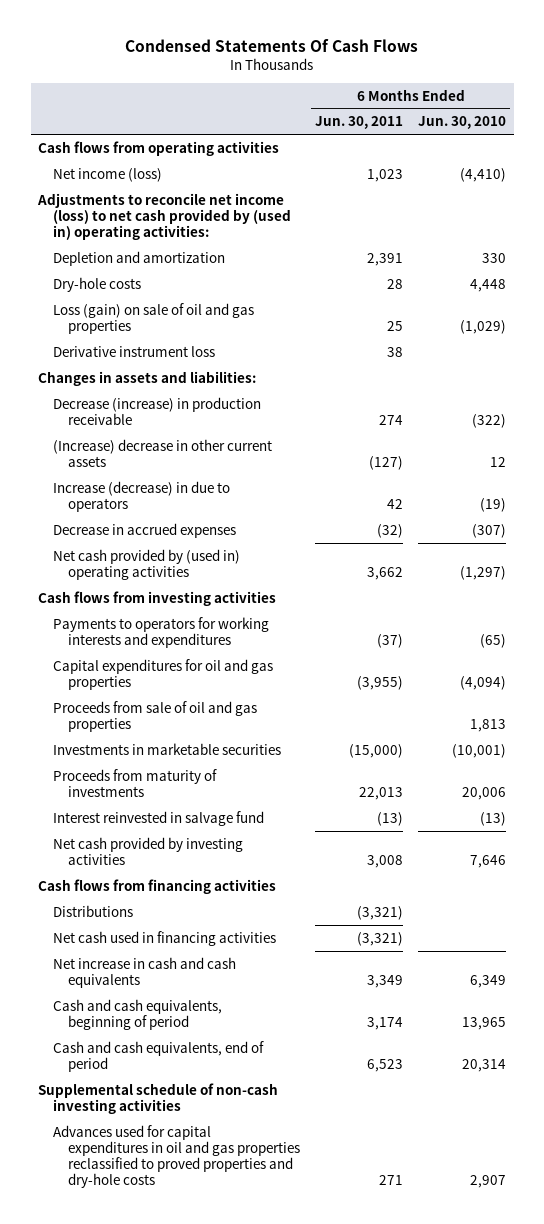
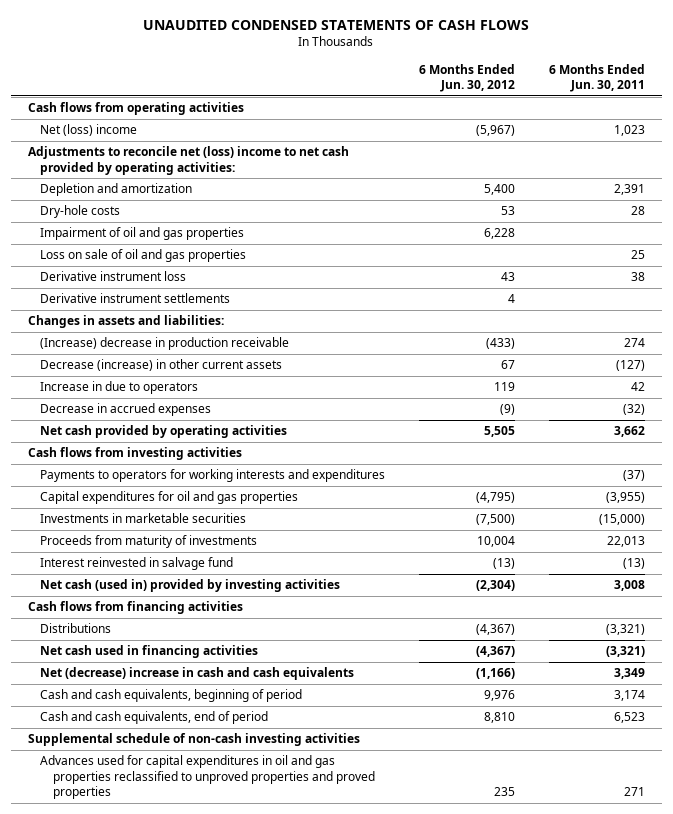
- Condensed Statements Of Cash Flows
+ UNAUDITED CONDENSED STATEMENTS OF CASH FLOWS
- | 6 Months Ended Jun. 30, 2011 | 6 Months Ended Jun. 30, 2010
+ | 6 Months Ended Jun. 30, 2012 | 6 Months Ended Jun. 30, 2011
- Net income (loss) | 1,023 | (4,410)
- Adjustments to reconcile net income (loss) to net cash provided by (used in) operating activities:
+ Net (loss) income | (5,967) | 1,023
+ Adjustments to reconcile net (loss) income to net cash provided by operating activities:
- Loss (gain) on sale of oil and gas properties | 25 | (1,029)
+ Impairment of oil and gas properties | 6,228 |
+ Loss on sale of oil and gas properties | | 25
+ Derivative instrument settlements | 4 |
- Decrease (increase) in production receivable | 274 | (322)
- (Increase) decrease in other current assets | (127) | 12
- Increase (decrease) in due to operators | 42 | (19)
+ (Increase) decrease in production receivable | (433) | 274
+ Decrease (increase) in other current assets | 67 | (127)
+ Increase in due to operators | 119 | 42
- Net cash provided by (used in) operating activities | 3,662 | (1,297)
+ Net cash provided by operating activities | 5,505 | 3,662
- Proceeds from sale of oil and gas properties | | 1,813
- Net cash provided by investing activities | 3,008 | 7,646
+ Net cash (used in) provided by investing activities | (2,304) | 3,008
- Net increase in cash and cash equivalents | 3,349 | 6,349
+ Net (decrease) increase in cash and cash equivalents | (1,166) | 3,349
- Advances used for capital expenditures in oil and gas properties reclassified to proved properties and dry-hole costs | 271 | 2,907
+ Advances used for capital expenditures in oil and gas properties reclassified to unproved properties and proved properties | 235 | 271

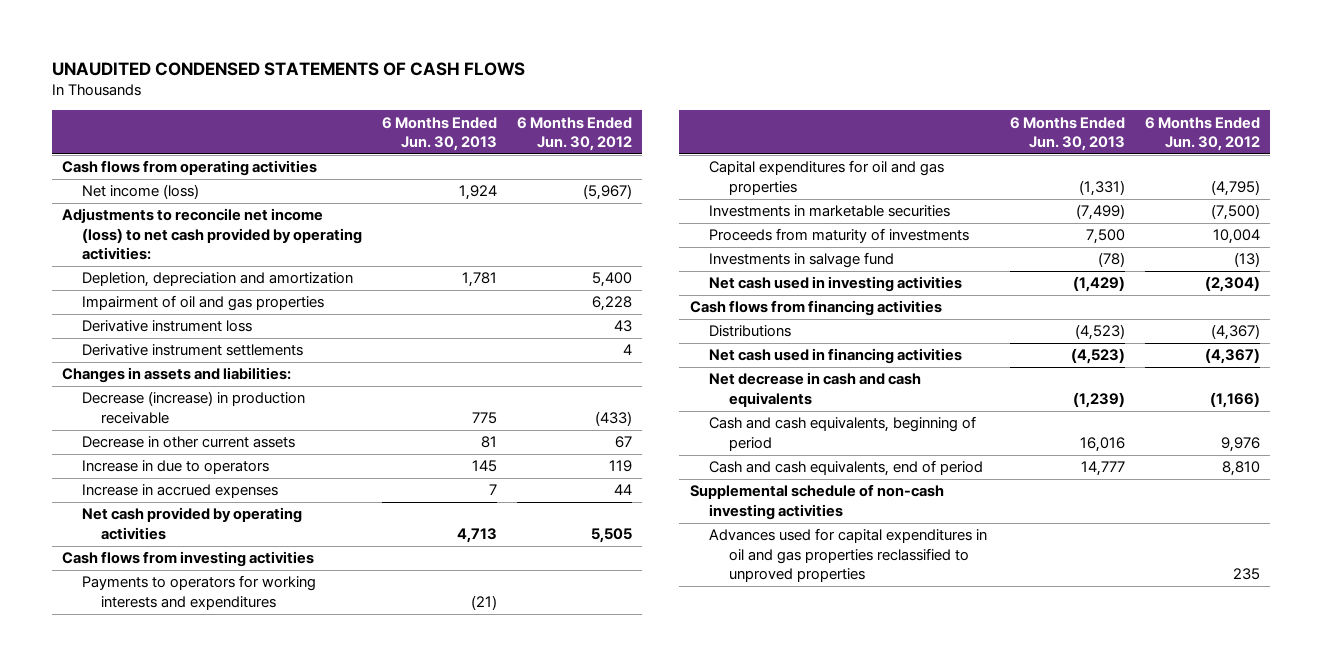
- | 6 Months Ended Jun. 30, 2012 | 6 Months Ended Jun. 30, 2011
+ | 6 Months Ended Jun. 30, 2013 | 6 Months Ended Jun. 30, 2012
- Net (loss) income | (5,967) | 1,023
- Adjustments to reconcile net (loss) income to net cash provided by operating activities:
- Depletion and amortization | 5,400 | 2,391
- Dry-hole costs | 53 | 28
+ Net income (loss) | 1,924 | (5,967)
+ Adjustments to reconcile net income (loss) to net cash provided by operating activities:
+ Depletion, depreciation and amortization | 1,781 | 5,400
- Loss on sale of oil and gas properties | | 25
- (Increase) decrease in production receivable | (433) | 274
- Decrease (increase) in other current assets | 67 | (127)
+ Decrease (increase) in production receivable | 775 | (433)
+ Decrease in other current assets | 81 | 67
- Decrease in accrued expenses | (9) | (32)
+ Increase in accrued expenses | 7 | 44
- Interest reinvested in salvage fund | (13) | (13)
- Net cash (used in) provided by investing activities | (2,304) | 3,008
+ Investments in salvage fund | (78) | (13)
+ Net cash used in investing activities | (1,429) | (2,304)
- Net (decrease) increase in cash and cash equivalents | (1,166) | 3,349
+ Net decrease in cash and cash equivalents | (1,239) | (1,166)
- Advances used for capital expenditures in oil and gas properties reclassified to unproved properties and proved properties | 235 | 271
+ Advances used for capital expenditures in oil and gas properties reclassified to unproved properties | | 235

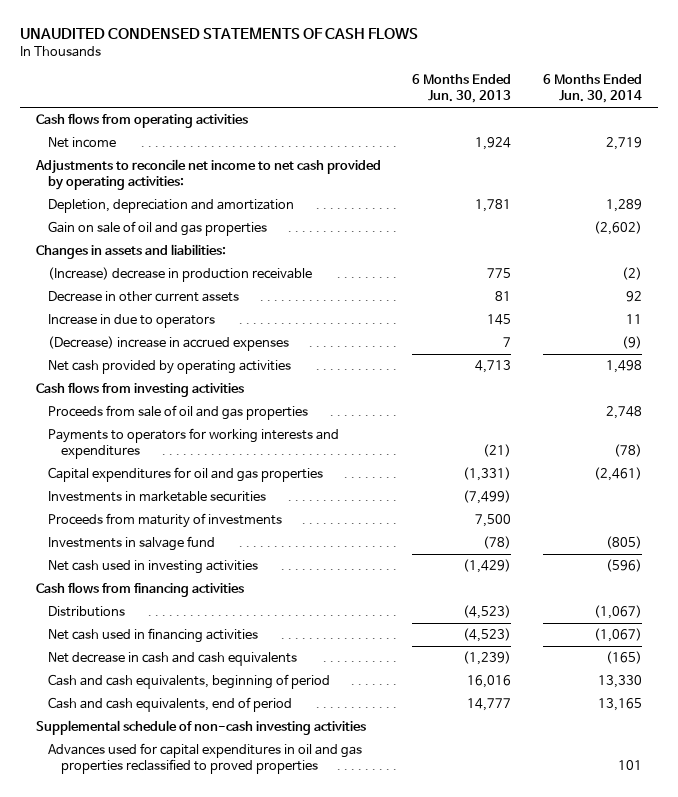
- | 6 Months Ended Jun. 30, 2013 | 6 Months Ended Jun. 30, 2012
+ | 6 Months Ended Jun. 30, 2013 | 6 Months Ended Jun. 30, 2014
- Net income (loss) | 1,924 | (5,967)
- Adjustments to reconcile net income (loss) to net cash provided by operating activities:
+ Net income | 1,924 | 2,719
+ Adjustments to reconcile net income to net cash provided by operating activities:
- Impairment of oil and gas properties | | 6,228
- Derivative instrument loss | | 43
- Derivative instrument settlements | | 4
+ Gain on sale of oil and gas properties | | (2,602)
- Decrease (increase) in production receivable | 775 | (433)
+ (Increase) decrease in production receivable | 775 | (2)
- Increase in accrued expenses | 7 | 44
+ (Decrease) increase in accrued expenses | 7 | (9)
+ Proceeds from sale of oil and gas properties | | 2,748
- Advances used for capital expenditures in oil and gas properties reclassified to unproved properties | | 235
+ Advances used for capital expenditures in oil and gas properties reclassified to proved properties | | 101

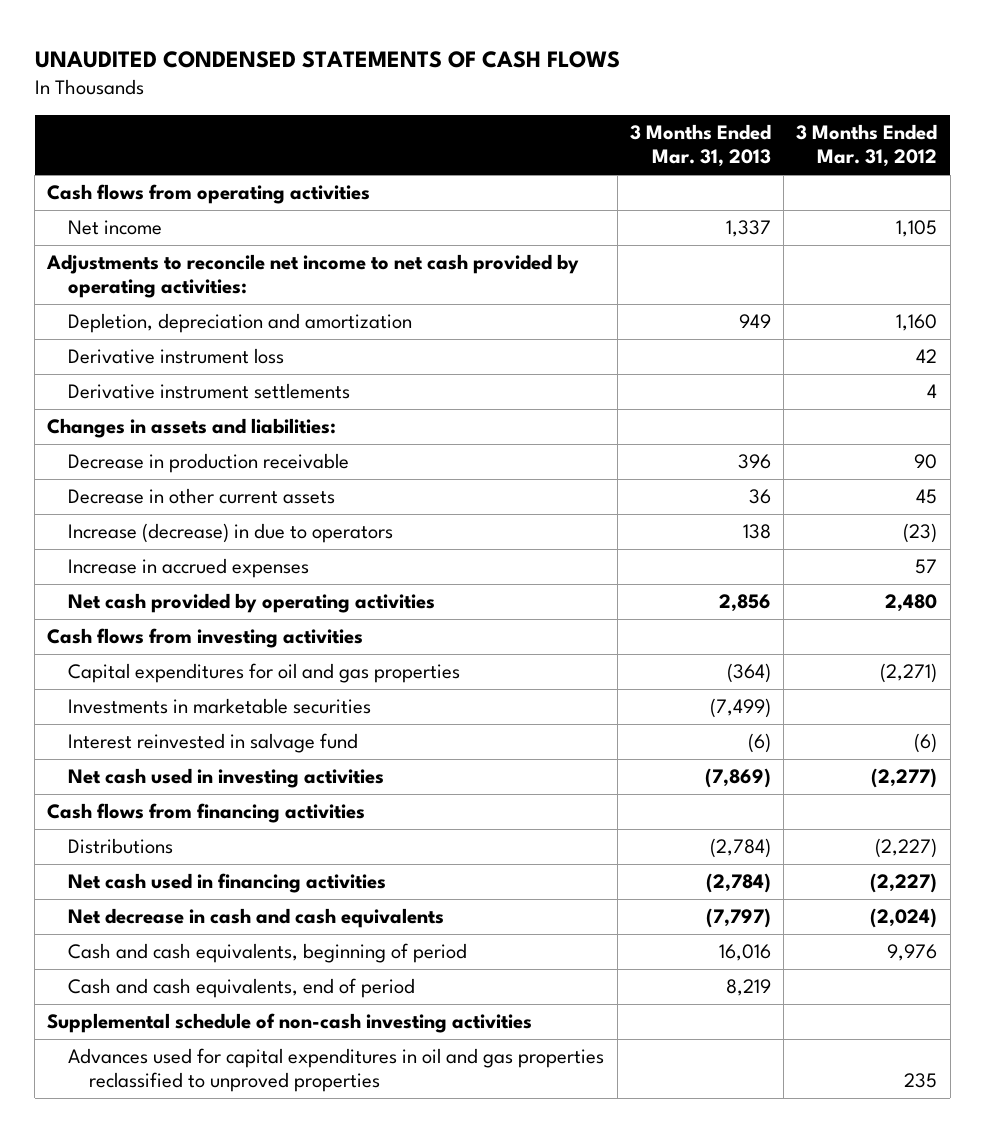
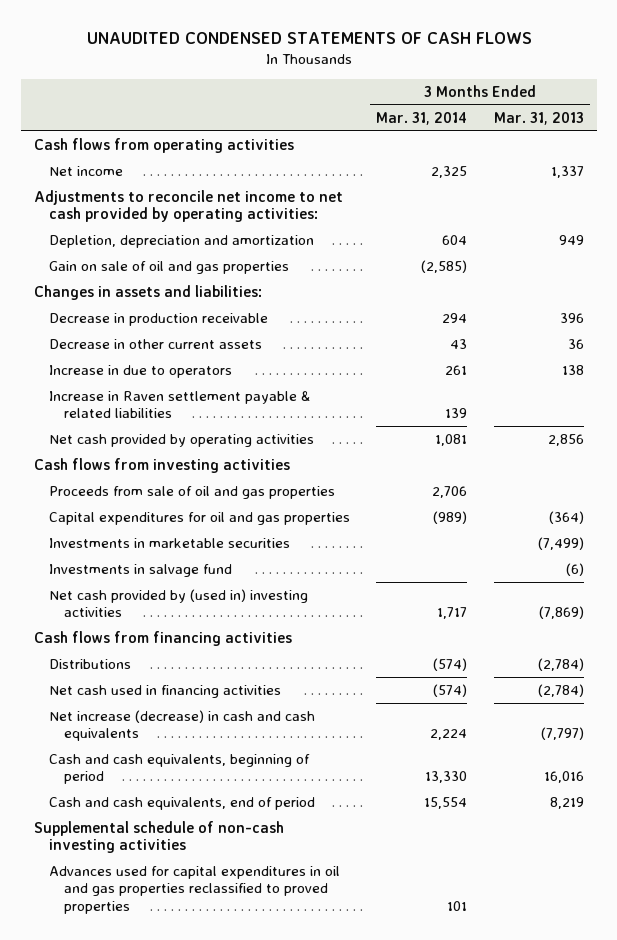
- | 3 Months Ended Mar. 31, 2013 | 3 Months Ended Mar. 31, 2012
+ | 3 Months Ended Mar. 31, 2014 | 3 Months Ended Mar. 31, 2013
- Derivative instrument loss | | 42
- Derivative instrument settlements | | 4
+ Gain on sale of oil and gas properties | (2,585) |
- Increase (decrease) in due to operators | 138 | (23)
- Increase in accrued expenses | | 57
+ Increase in due to operators | 261 | 138
+ Increase in Raven settlement payable & related liabilities | 139 |
+ Proceeds from sale of oil and gas properties | 2,706 |
- Interest reinvested in salvage fund | (6) | (6)
- Net cash used in investing activities | (7,869) | (2,277)
+ Investments in salvage fund | | (6)
+ Net cash provided by (used in) investing activities | 1,717 | (7,869)
- Net decrease in cash and cash equivalents | (7,797) | (2,024)
+ Net increase (decrease) in cash and cash equivalents | 2,224 | (7,797)
- Advances used for capital expenditures in oil and gas properties reclassified to unproved properties | | 235
+ Advances used for capital expenditures in oil and gas properties reclassified to proved properties | 101 |

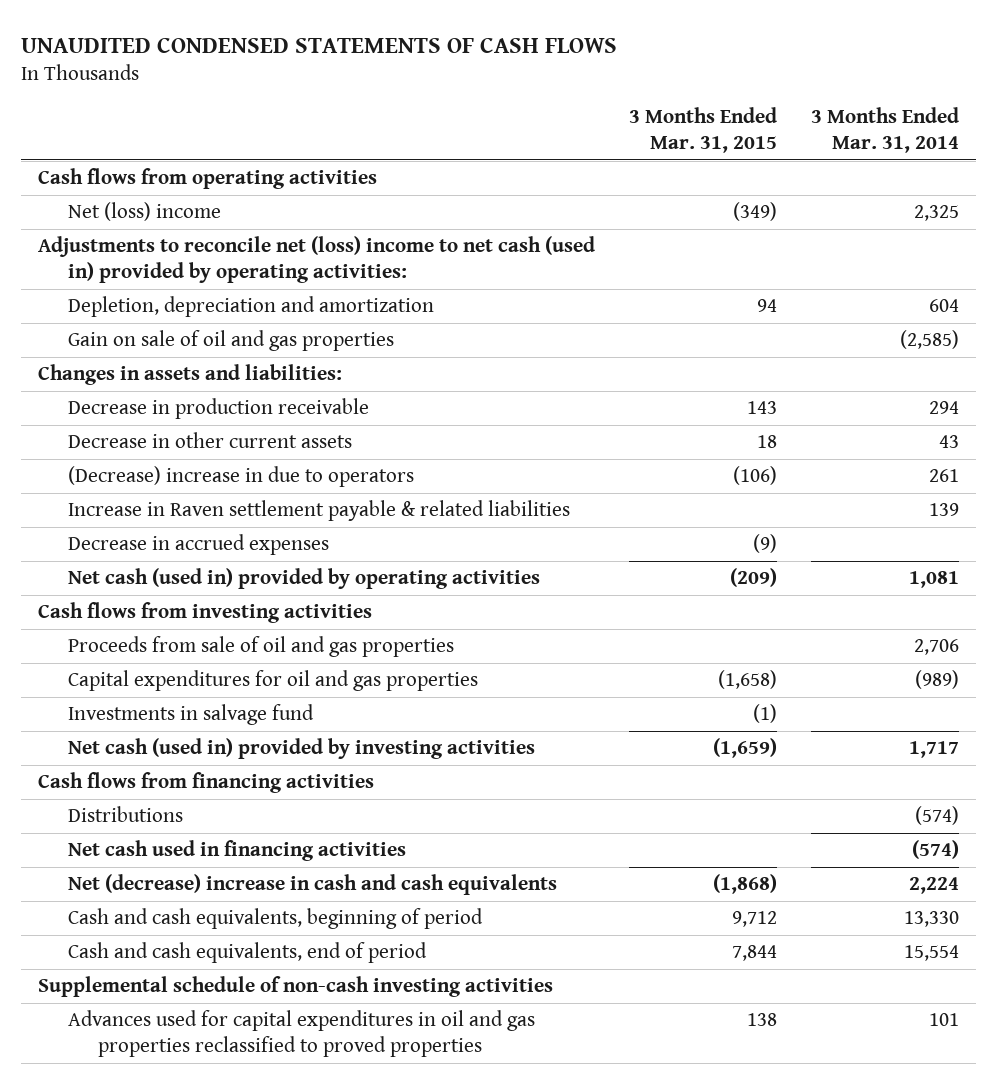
- | 3 Months Ended Mar. 31, 2014 | 3 Months Ended Mar. 31, 2013
+ | 3 Months Ended Mar. 31, 2015 | 3 Months Ended Mar. 31, 2014
- Net income | 2,325 | 1,337
- Adjustments to reconcile net income to net cash provided by operating activities:
+ Net (loss) income | (349) | 2,325
+ Adjustments to reconcile net (loss) income to net cash (used in) provided by operating activities:
- Increase in due to operators | 261 | 138
+ (Decrease) increase in due to operators | (106) | 261
- Net cash provided by operating activities | 1,081 | 2,856
+ Decrease in accrued expenses | (9) |
+ Net cash (used in) provided by operating activities | (209) | 1,081
- Investments in marketable securities | | (7,499)
- Net cash provided by (used in) investing activities | 1,717 | (7,869)
+ Net cash (used in) provided by investing activities | (1,659) | 1,717
- Net increase (decrease) in cash and cash equivalents | 2,224 | (7,797)
+ Net (decrease) increase in cash and cash equivalents | (1,868) | 2,224

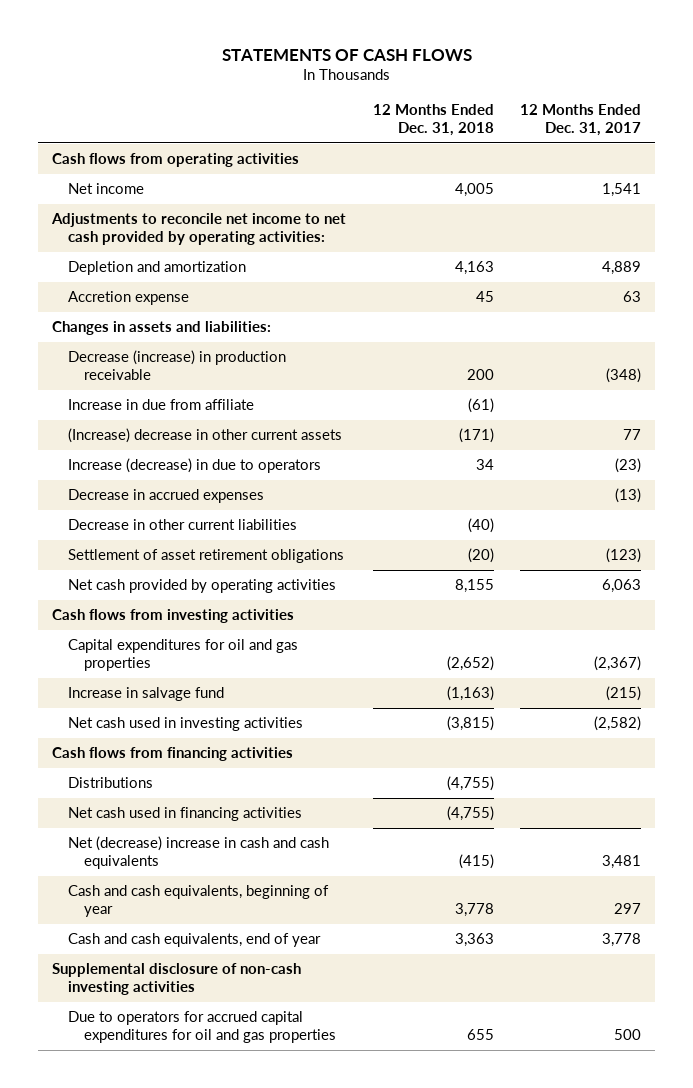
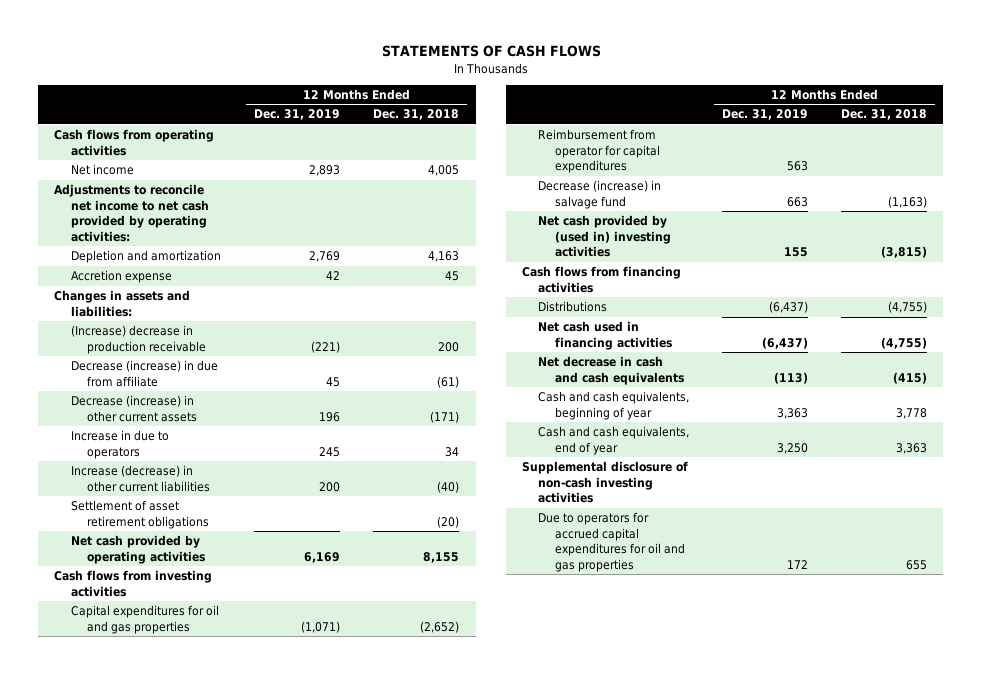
- | 12 Months Ended Dec. 31, 2018 | 12 Months Ended Dec. 31, 2017
+ | 12 Months Ended Dec. 31, 2019 | 12 Months Ended Dec. 31, 2018
- Decrease (increase) in production receivable | 200 | (348)
- Increase in due from affiliate | (61) |
- (Increase) decrease in other current assets | (171) | 77
- Increase (decrease) in due to operators | 34 | (23)
- Decrease in accrued expenses | | (13)
- Decrease in other current liabilities | (40) |
+ (Increase) decrease in production receivable | (221) | 200
+ Decrease (increase) in due from affiliate | 45 | (61)
+ Decrease (increase) in other current assets | 196 | (171)
+ Increase in due to operators | 245 | 34
+ Increase (decrease) in other current liabilities | 200 | (40)
- Increase in salvage fund | (1,163) | (215)
- Net cash used in investing activities | (3,815) | (2,582)
+ Reimbursement from operator for capital expenditures | 563 |
+ Decrease (increase) in salvage fund | 663 | (1,163)
+ Net cash provided by (used in) investing activities | 155 | (3,815)
- Net (decrease) increase in cash and cash equivalents | (415) | 3,481
+ Net decrease in cash and cash equivalents | (113) | (415)

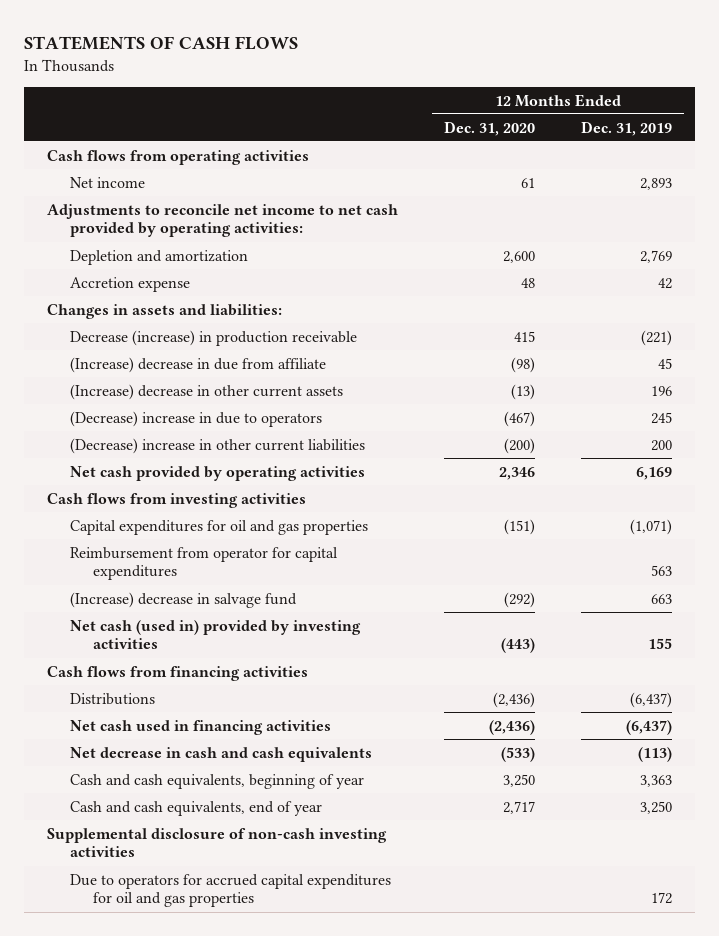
- | 12 Months Ended Dec. 31, 2019 | 12 Months Ended Dec. 31, 2018
+ | 12 Months Ended Dec. 31, 2020 | 12 Months Ended Dec. 31, 2019
- (Increase) decrease in production receivable | (221) | 200
- Decrease (increase) in due from affiliate | 45 | (61)
- Decrease (increase) in other current assets | 196 | (171)
- Increase in due to operators | 245 | 34
- Increase (decrease) in other current liabilities | 200 | (40)
- Settlement of asset retirement obligations | | (20)
+ Decrease (increase) in production receivable | 415 | (221)
+ (Increase) decrease in due from affiliate | (98) | 45
+ (Increase) decrease in other current assets | (13) | 196
+ (Decrease) increase in due to operators | (467) | 245
+ (Decrease) increase in other current liabilities | (200) | 200
- Decrease (increase) in salvage fund | 663 | (1,163)
- Net cash provided by (used in) investing activities | 155 | (3,815)
+ (Increase) decrease in salvage fund | (292) | 663
+ Net cash (used in) provided by investing activities | (443) | 155

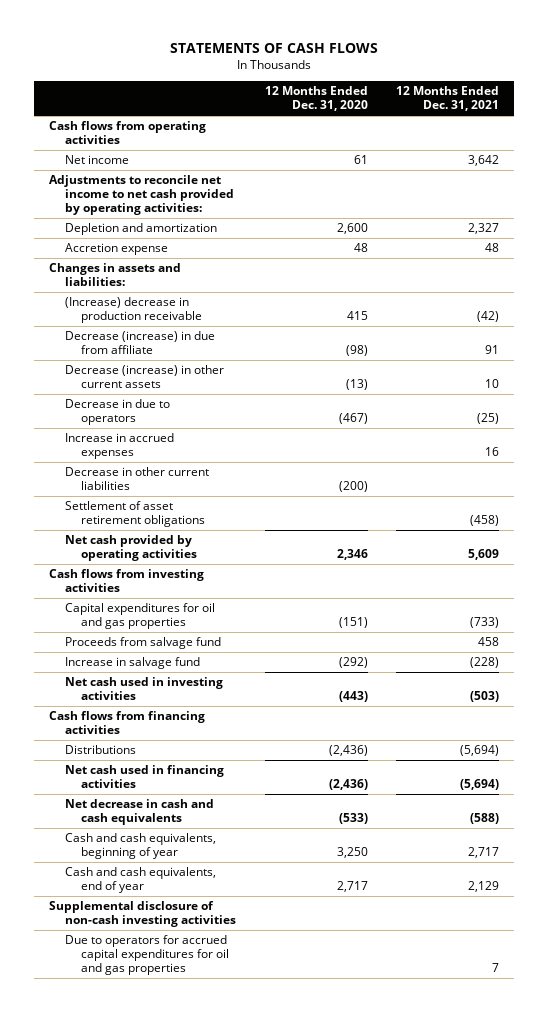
- | 12 Months Ended Dec. 31, 2020 | 12 Months Ended Dec. 31, 2019
+ | 12 Months Ended Dec. 31, 2020 | 12 Months Ended Dec. 31, 2021
- Decrease (increase) in production receivable | 415 | (221)
- (Increase) decrease in due from affiliate | (98) | 45
- (Increase) decrease in other current assets | (13) | 196
- (Decrease) increase in due to operators | (467) | 245
- (Decrease) increase in other current liabilities | (200) | 200
+ (Increase) decrease in production receivable | 415 | (42)
+ Decrease (increase) in due from affiliate | (98) | 91
+ Decrease (increase) in other current assets | (13) | 10
+ Decrease in due to operators | (467) | (25)
+ Increase in accrued expenses | | 16
+ Decrease in other current liabilities | (200) |
+ Settlement of asset retirement obligations | | (458)
- Reimbursement from operator for capital expenditures | | 563
- (Increase) decrease in salvage fund | (292) | 663
- Net cash (used in) provided by investing activities | (443) | 155
+ Proceeds from salvage fund | | 458
+ Increase in salvage fund | (292) | (228)
+ Net cash used in investing activities | (443) | (503)

